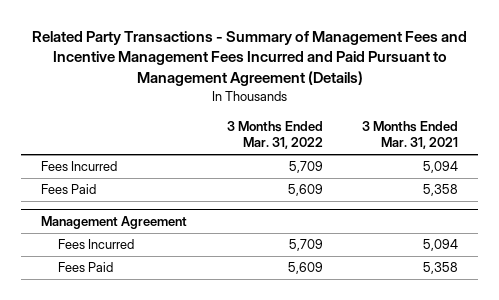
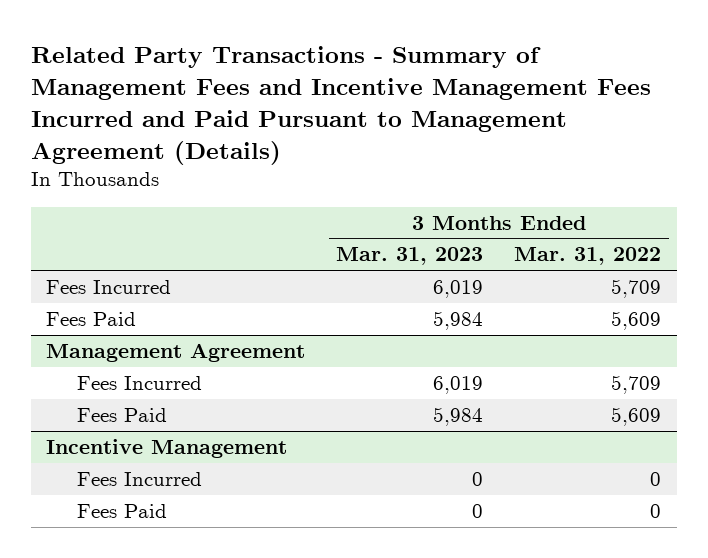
- | 3 Months Ended Mar. 31, 2022 | 3 Months Ended Mar. 31, 2021
+ | 3 Months Ended Mar. 31, 2023 | 3 Months Ended Mar. 31, 2022
+ Incentive Management
+ Fees Incurred | 0 | 0
+ Fees Paid | 0 | 0

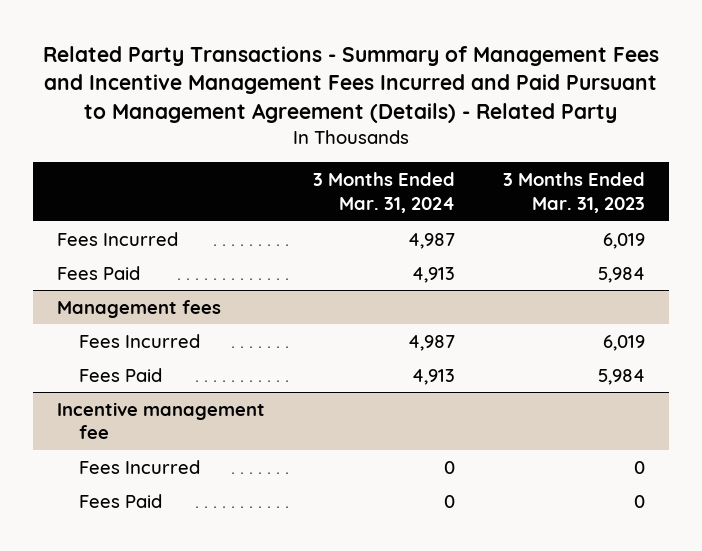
- Related Party Transactions - Summary of Management Fees and Incentive Management Fees Incurred and Paid Pursuant to Management Agreement (Details)
+ Related Party Transactions - Summary of Management Fees and Incentive Management Fees Incurred and Paid Pursuant to Management Agreement (Details) - Related Party
- | 3 Months Ended Mar. 31, 2023 | 3 Months Ended Mar. 31, 2022
+ | 3 Months Ended Mar. 31, 2024 | 3 Months Ended Mar. 31, 2023
- Management Agreement
+ Management fees
- Incentive Management
+ Incentive management fee

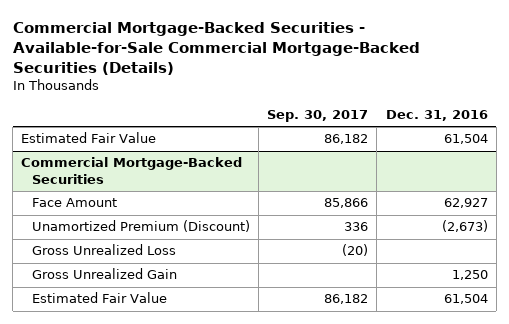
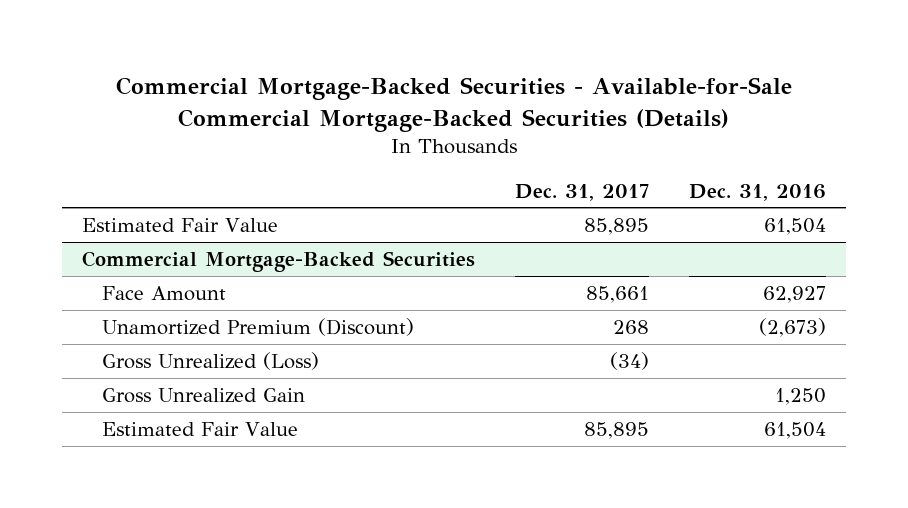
- | Sep. 30, 2017 | Dec. 31, 2016
+ | Dec. 31, 2017 | Dec. 31, 2016
@ Commercial Mortgage-Backed Securities
- Gross Unrealized Loss | (20) |
+ Gross Unrealized (Loss) | (34) |

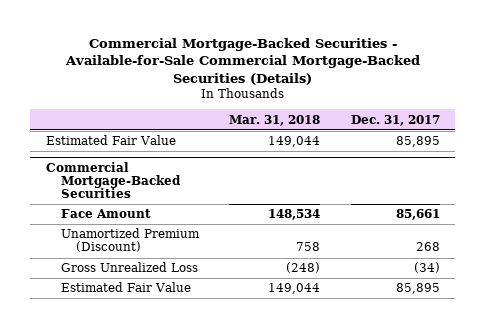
- | Dec. 31, 2017 | Dec. 31, 2016
+ | Mar. 31, 2018 | Dec. 31, 2017
@ Commercial Mortgage-Backed Securities
- Gross Unrealized (Loss) | (34) |
- Gross Unrealized Gain | | 1,250
+ Gross Unrealized Loss | (248) | (34)

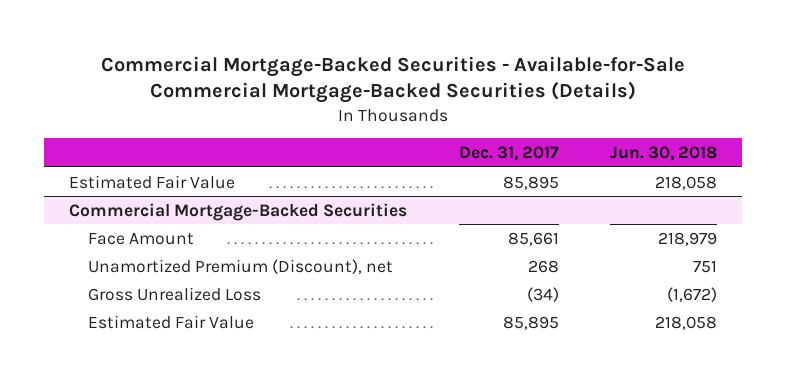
- | Mar. 31, 2018 | Dec. 31, 2017
+ | Dec. 31, 2017 | Jun. 30, 2018
@ Commercial Mortgage-Backed Securities
- Unamortized Premium (Discount) | 758 | 268
+ Unamortized Premium (Discount), net | 268 | 751

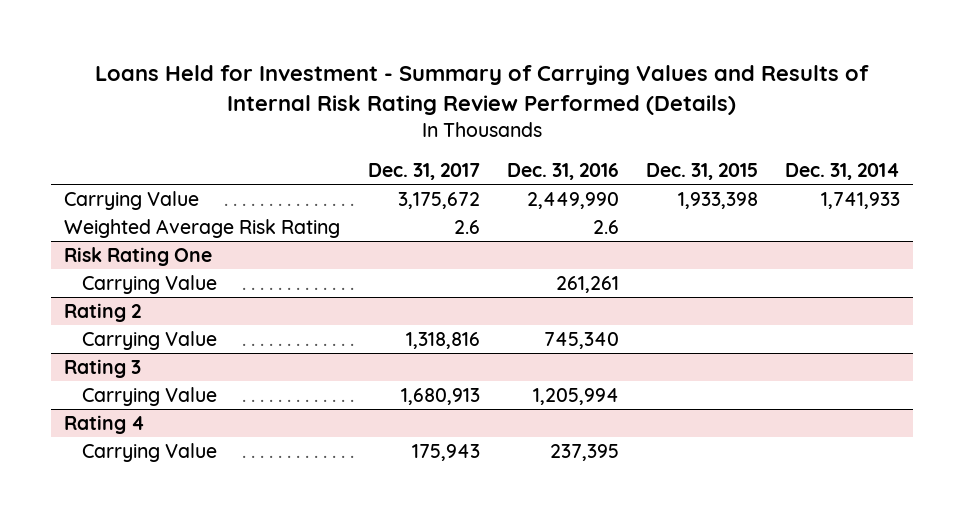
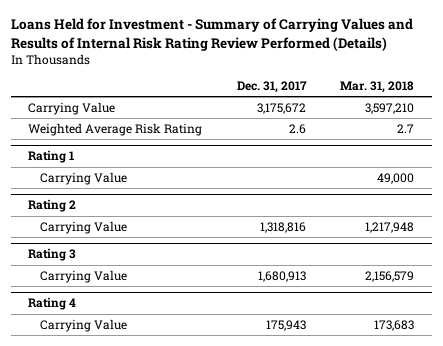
- | Dec. 31, 2017 | Dec. 31, 2016 | Dec. 31, 2015 | Dec. 31, 2014
+ | Dec. 31, 2017 | Mar. 31, 2018
- Risk Rating One
+ Rating 1

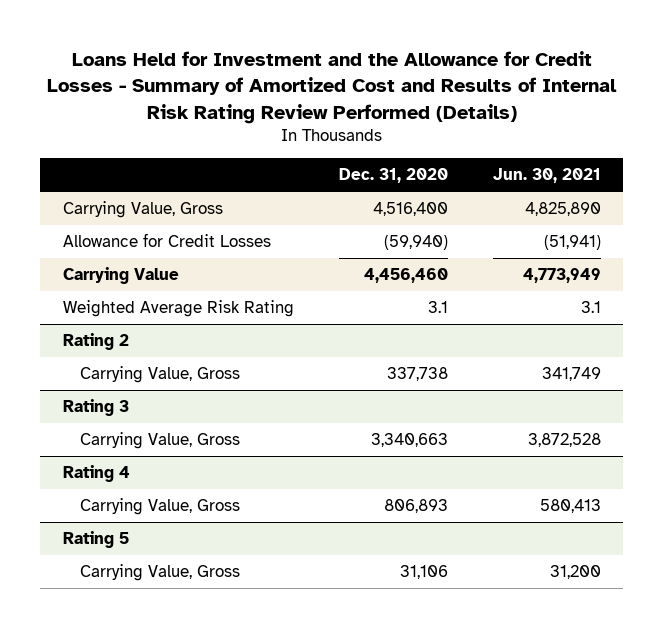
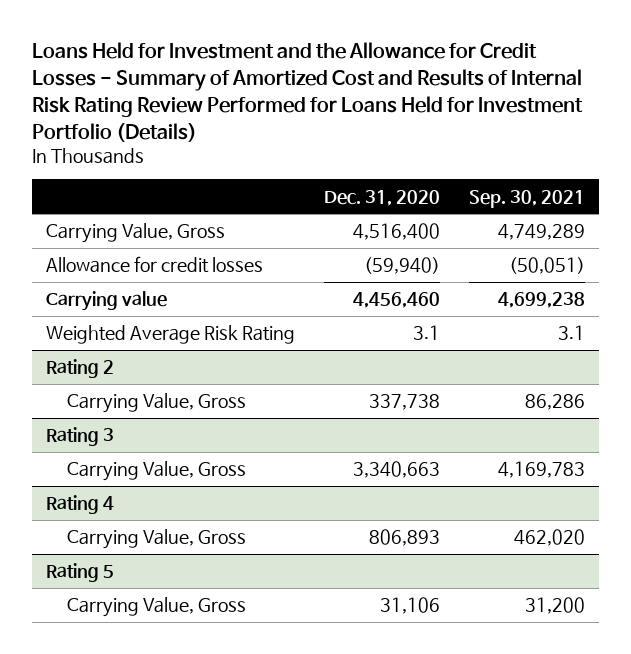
- Loans Held for Investment and the Allowance for Credit Losses - Summary of Amortized Cost and Results of Internal Risk Rating Review Performed (Details)
+ Loans Held for Investment and the Allowance for Credit Losses - Summary of Amortized Cost and Results of Internal Risk Rating Review Performed for Loans Held for Investment Portfolio (Details)
- | Dec. 31, 2020 | Jun. 30, 2021
+ | Dec. 31, 2020 | Sep. 30, 2021
- Allowance for Credit Losses | (59,940) | (51,941)
- Carrying Value | 4,456,460 | 4,773,949
+ Allowance for credit losses | (59,940) | (50,051)
+ Carrying value | 4,456,460 | 4,699,238

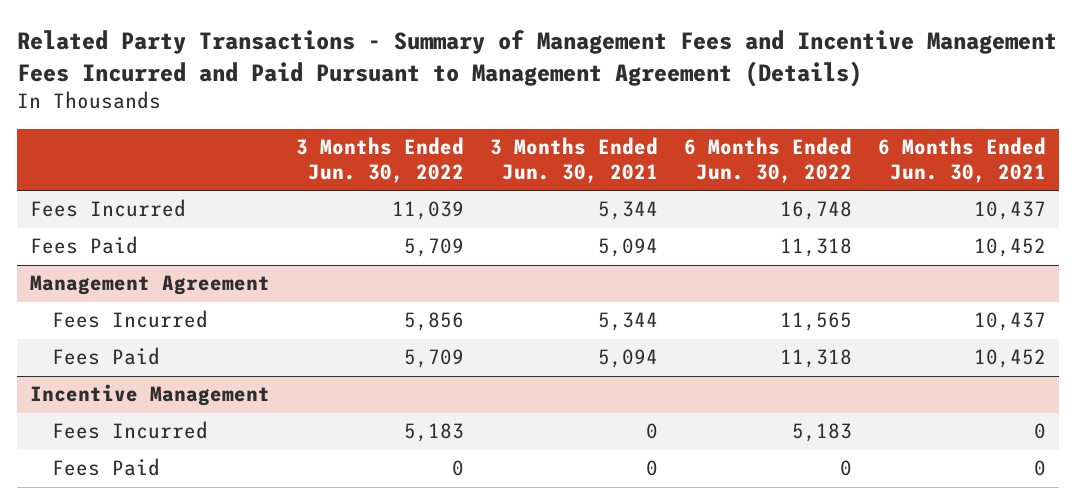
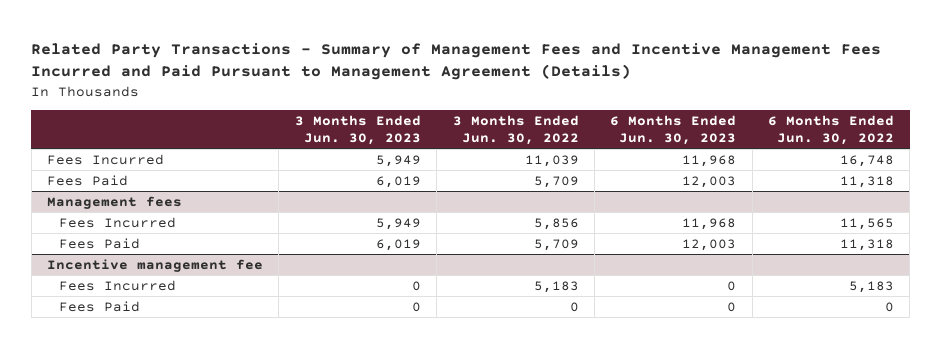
- | 3 Months Ended Jun. 30, 2022 | 3 Months Ended Jun. 30, 2021 | 6 Months Ended Jun. 30, 2022 | 6 Months Ended Jun. 30, 2021
+ | 3 Months Ended Jun. 30, 2023 | 3 Months Ended Jun. 30, 2022 | 6 Months Ended Jun. 30, 2023 | 6 Months Ended Jun. 30, 2022
- Management Agreement
+ Management fees
- Incentive Management
+ Incentive management fee

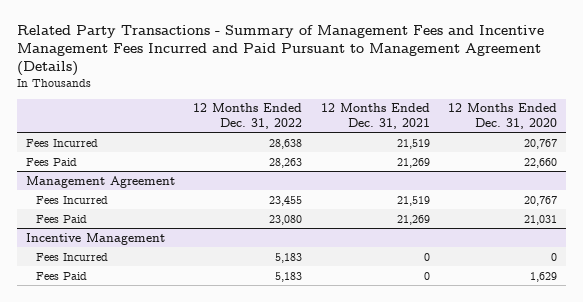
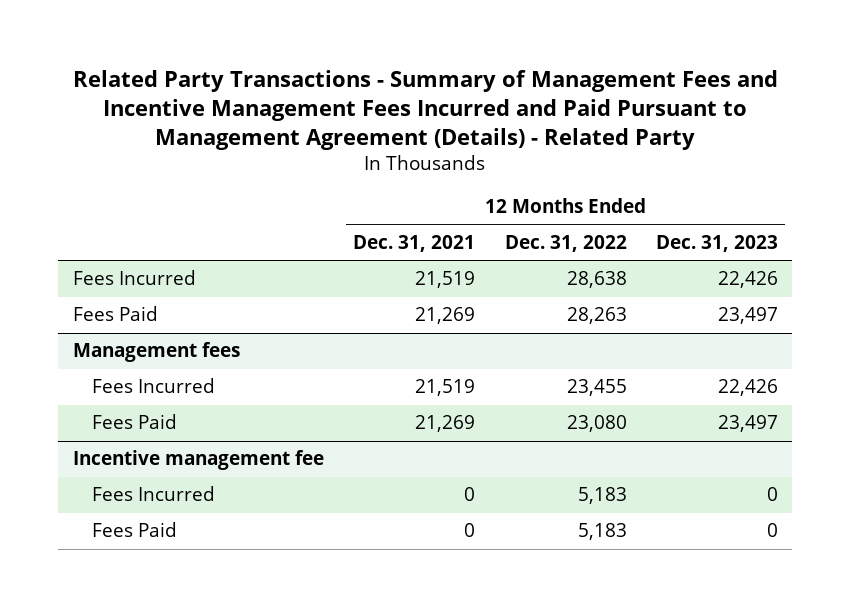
- Related Party Transactions - Summary of Management Fees and Incentive Management Fees Incurred and Paid Pursuant to Management Agreement (Details)
+ Related Party Transactions - Summary of Management Fees and Incentive Management Fees Incurred and Paid Pursuant to Management Agreement (Details) - Related Party
- | 12 Months Ended Dec. 31, 2022 | 12 Months Ended Dec. 31, 2021 | 12 Months Ended Dec. 31, 2020
+ | 12 Months Ended Dec. 31, 2021 | 12 Months Ended Dec. 31, 2022 | 12 Months Ended Dec. 31, 2023
- Management Agreement
+ Management fees
- Incentive Management
+ Incentive management fee

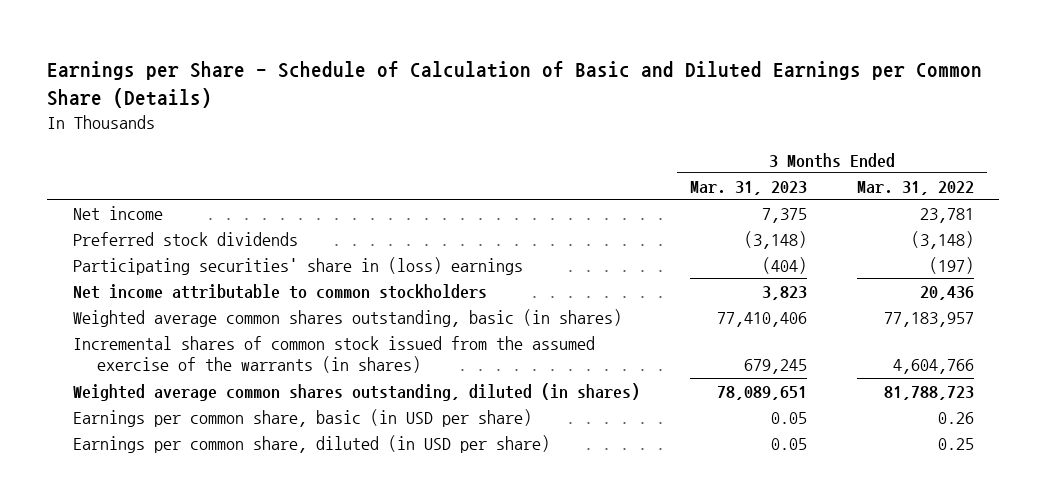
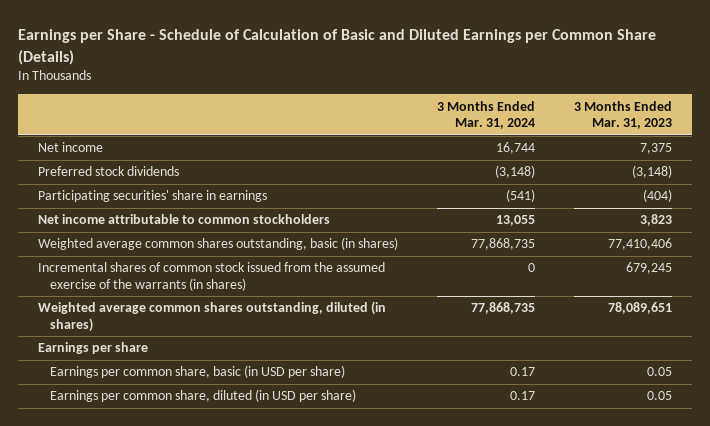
- | 3 Months Ended Mar. 31, 2023 | 3 Months Ended Mar. 31, 2022
+ | 3 Months Ended Mar. 31, 2024 | 3 Months Ended Mar. 31, 2023
- Participating securities' share in (loss) earnings | (404) | (197)
+ Participating securities' share in earnings | (541) | (404)
+ Earnings per share

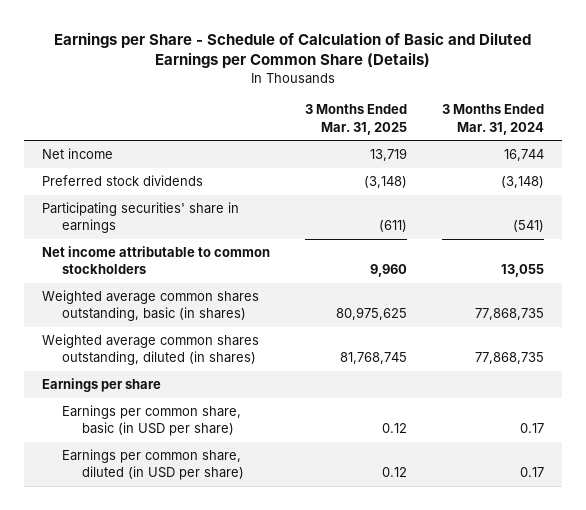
- | 3 Months Ended Mar. 31, 2024 | 3 Months Ended Mar. 31, 2023
+ | 3 Months Ended Mar. 31, 2025 | 3 Months Ended Mar. 31, 2024
- Incremental shares of common stock issued from the assumed exercise of the warrants (in shares) | 0 | 679,245

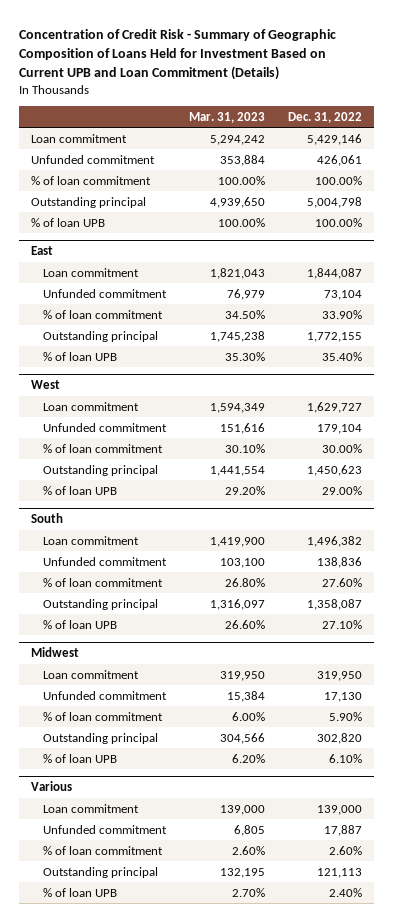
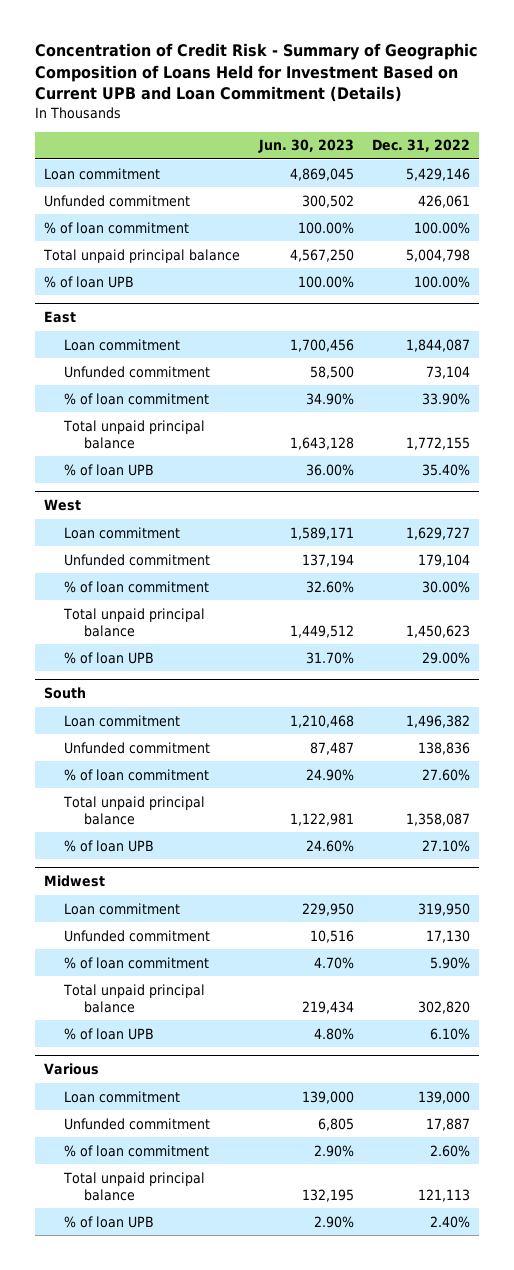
- | Mar. 31, 2023 | Dec. 31, 2022
+ | Jun. 30, 2023 | Dec. 31, 2022
- Outstanding principal | 4,939,650 | 5,004,798
+ Total unpaid principal balance | 4,567,250 | 5,004,798
@ East
- Outstanding principal | 1,745,238 | 1,772,155
+ Total unpaid principal balance | 1,643,128 | 1,772,155
@ West
- Outstanding principal | 1,441,554 | 1,450,623
+ Total unpaid principal balance | 1,449,512 | 1,450,623
@ South
- Outstanding principal | 1,316,097 | 1,358,087
+ Total unpaid principal balance | 1,122,981 | 1,358,087
@ Midwest
- Outstanding principal | 304,566 | 302,820
+ Total unpaid principal balance | 219,434 | 302,820
@ Various
- Outstanding principal | 132,195 | 121,113
+ Total unpaid principal balance | 132,195 | 121,113

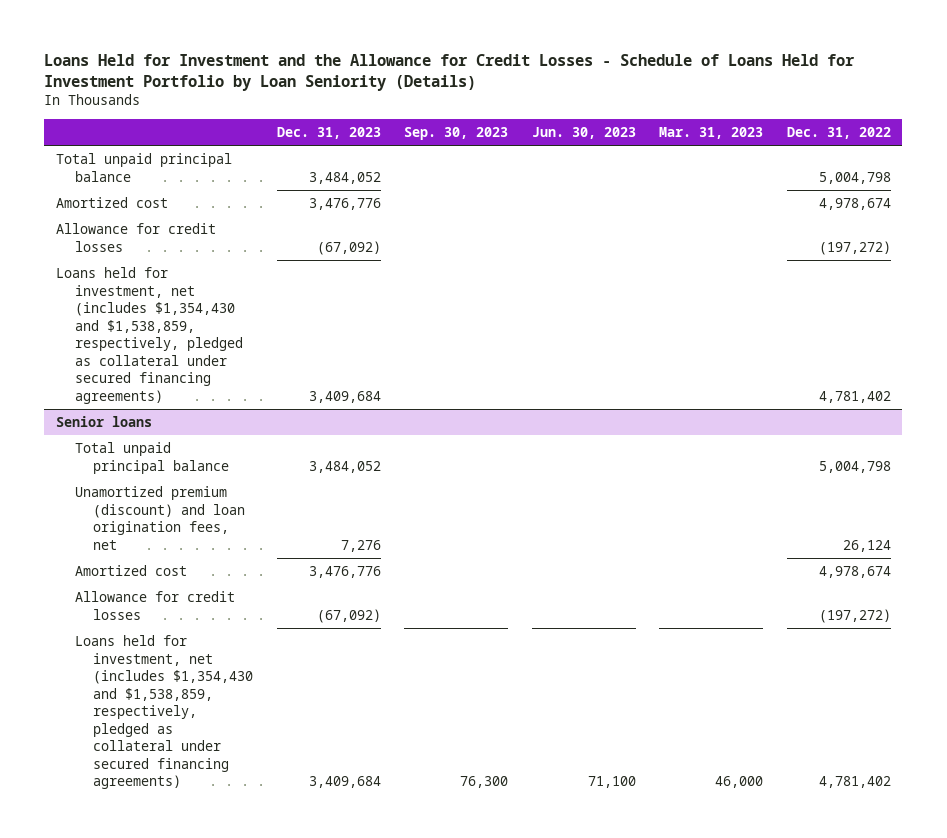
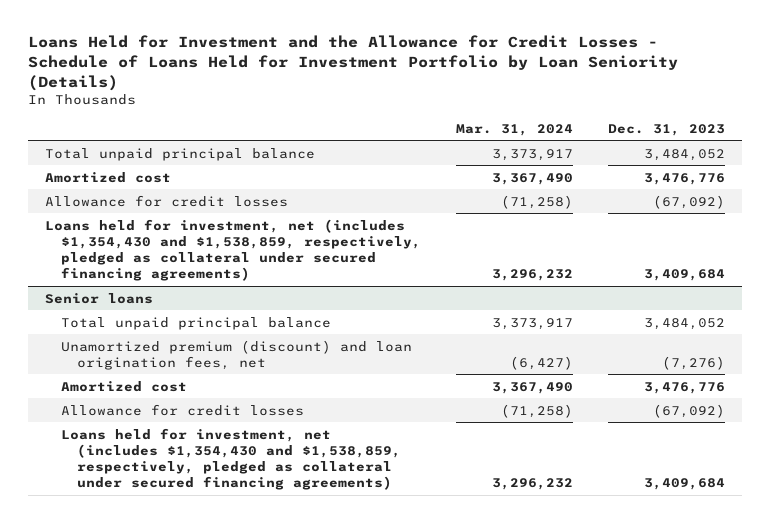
- | Dec. 31, 2023 | Sep. 30, 2023 | Jun. 30, 2023 | Mar. 31, 2023 | Dec. 31, 2022
+ | Mar. 31, 2024 | Dec. 31, 2023
@ Senior loans
- Unamortized premium (discount) and loan origination fees, net | 7,276 | | | | 26,124
+ Unamortized premium (discount) and loan origination fees, net | (6,427) | (7,276)

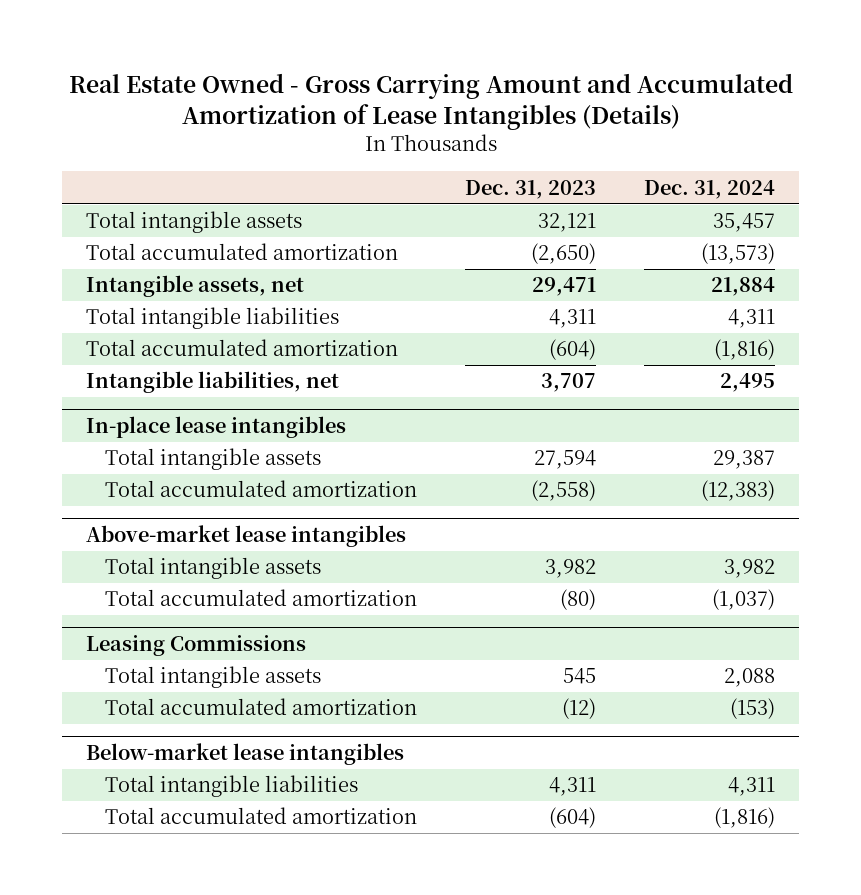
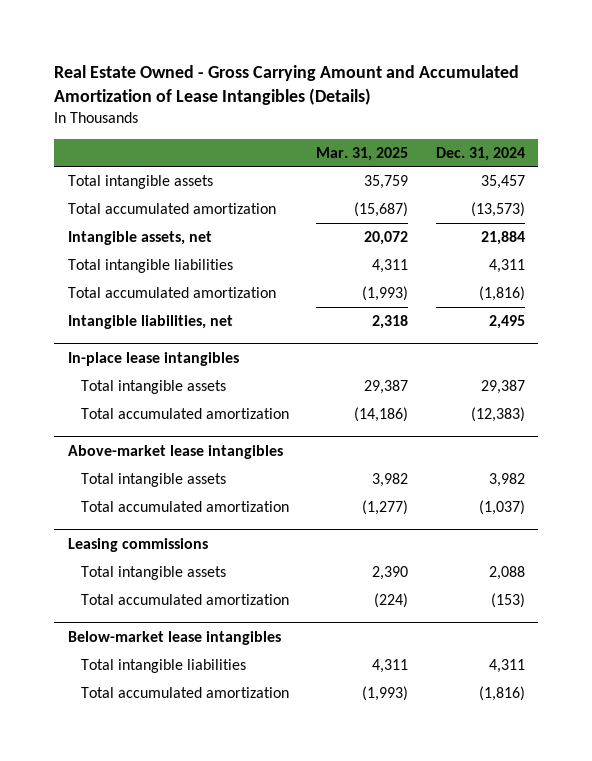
- | Dec. 31, 2023 | Dec. 31, 2024
+ | Mar. 31, 2025 | Dec. 31, 2024
- Leasing Commissions
+ Leasing commissions

